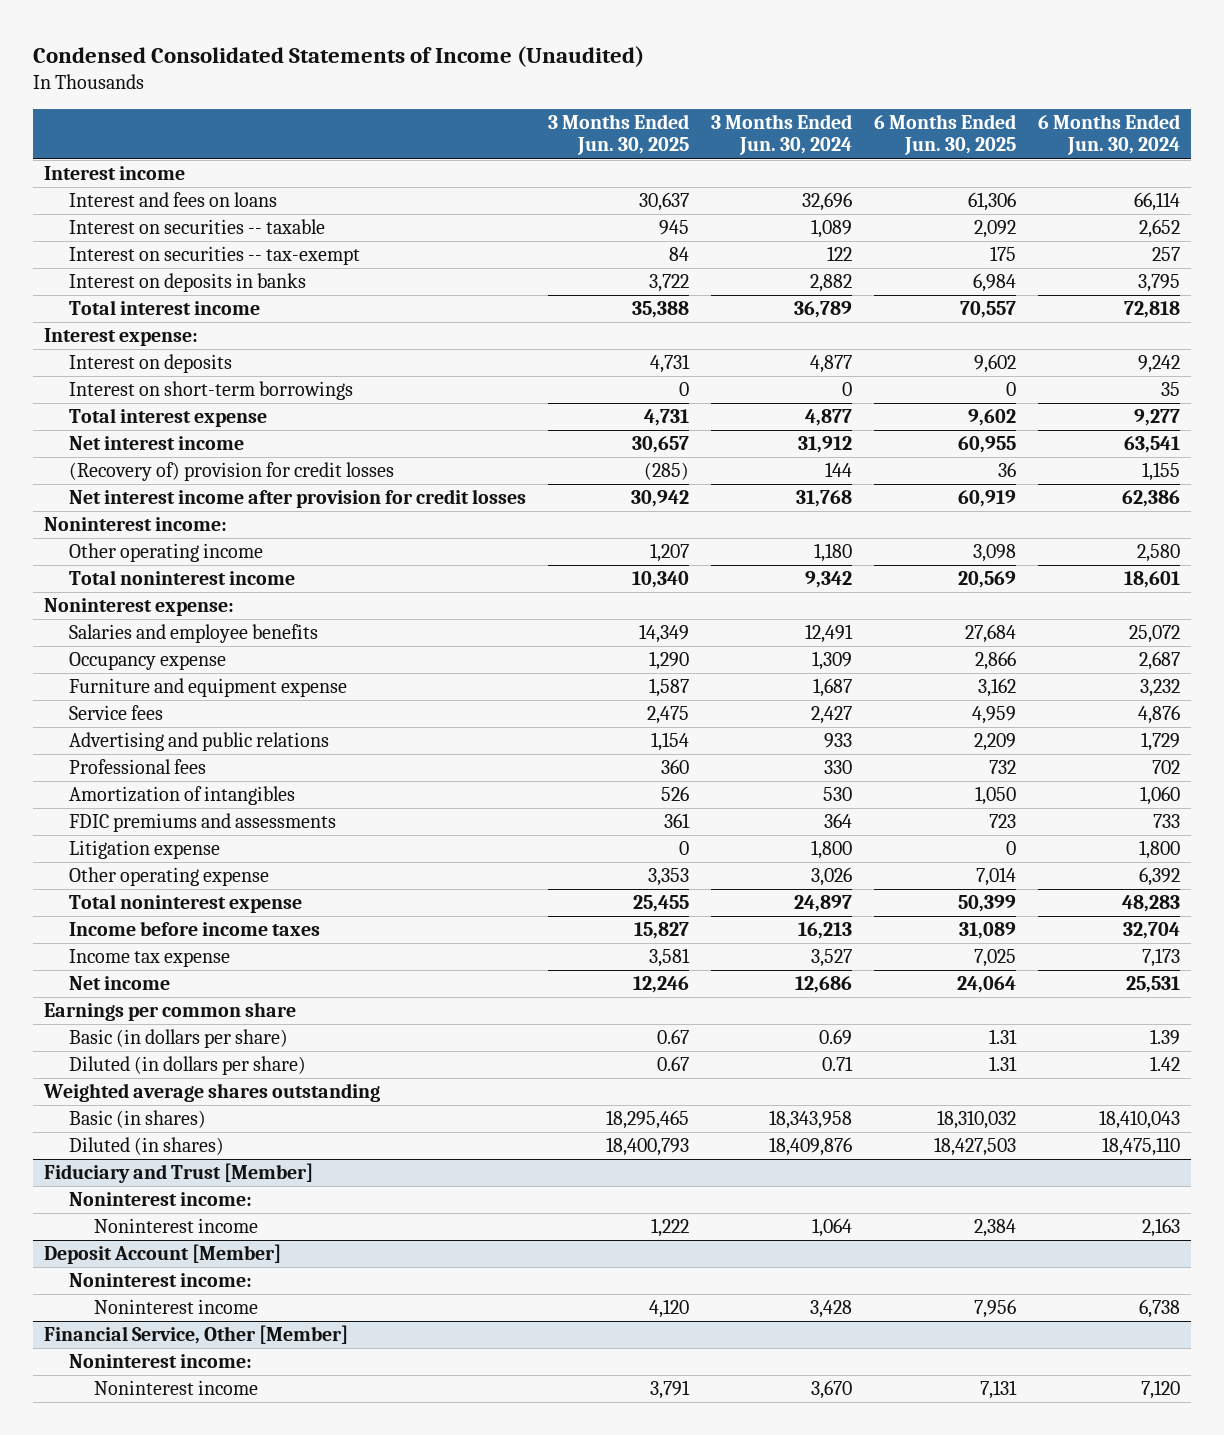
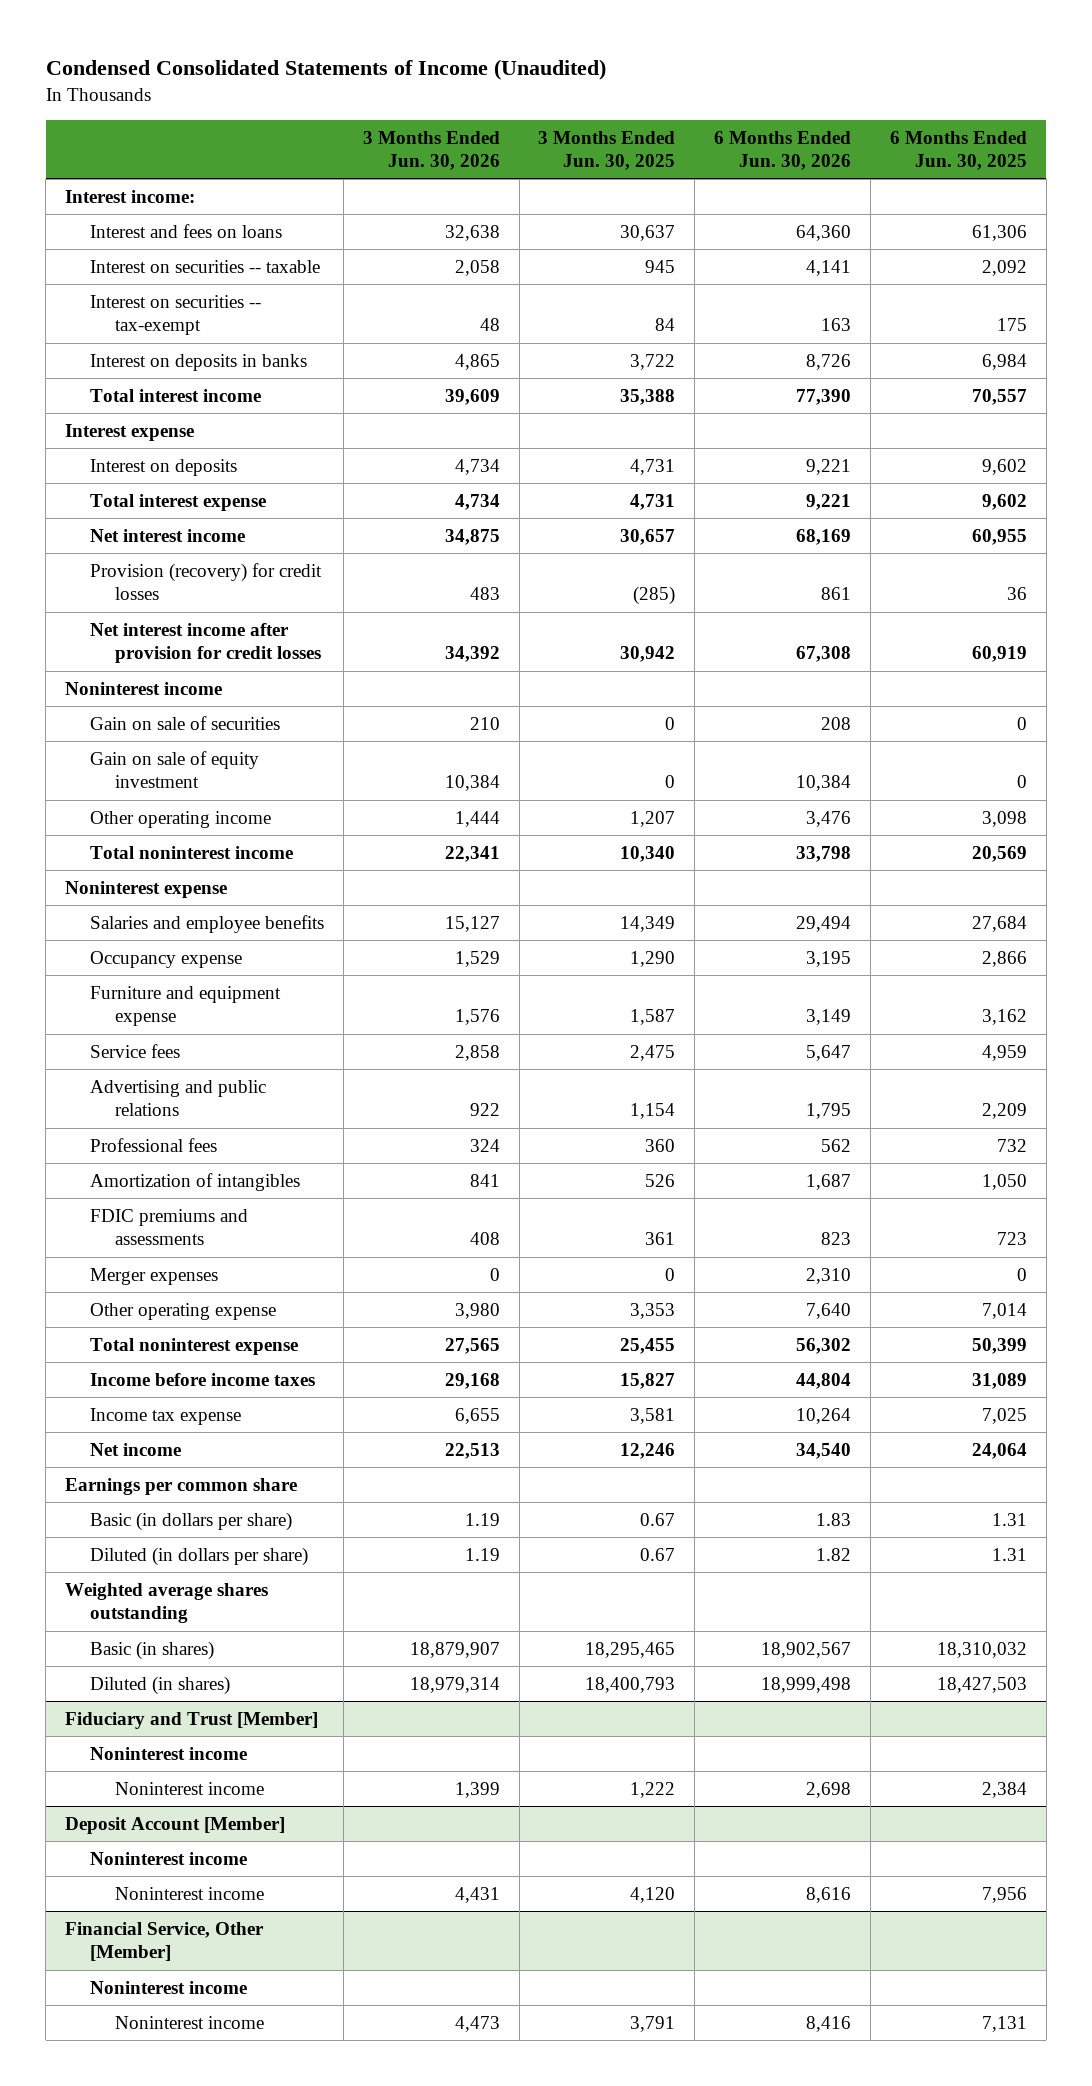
- | 3 Months Ended Jun. 30, 2025 | 3 Months Ended Jun. 30, 2024 | 6 Months Ended Jun. 30, 2025 | 6 Months Ended Jun. 30, 2024
+ | 3 Months Ended Jun. 30, 2026 | 3 Months Ended Jun. 30, 2025 | 6 Months Ended Jun. 30, 2026 | 6 Months Ended Jun. 30, 2025
- Interest income
+ Interest income:
- Interest expense:
+ Interest expense
- Interest on short-term borrowings | 0 | 0 | 0 | 35
- (Recovery of) provision for credit losses | (285) | 144 | 36 | 1,155
+ Provision (recovery) for credit losses | 483 | (285) | 861 | 36
- Noninterest income:
+ Noninterest income
+ Gain on sale of securities | 210 | 0 | 208 | 0
+ Gain on sale of equity investment | 10,384 | 0 | 10,384 | 0
- Noninterest expense:
+ Noninterest expense
- Litigation expense | 0 | 1,800 | 0 | 1,800
+ Merger expenses | 0 | 0 | 2,310 | 0
@ Fiduciary and Trust [Member]
- Noninterest income:
+ Noninterest income
@ Deposit Account [Member]
- Noninterest income:
+ Noninterest income
@ Financial Service, Other [Member]
- Noninterest income:
+ Noninterest income

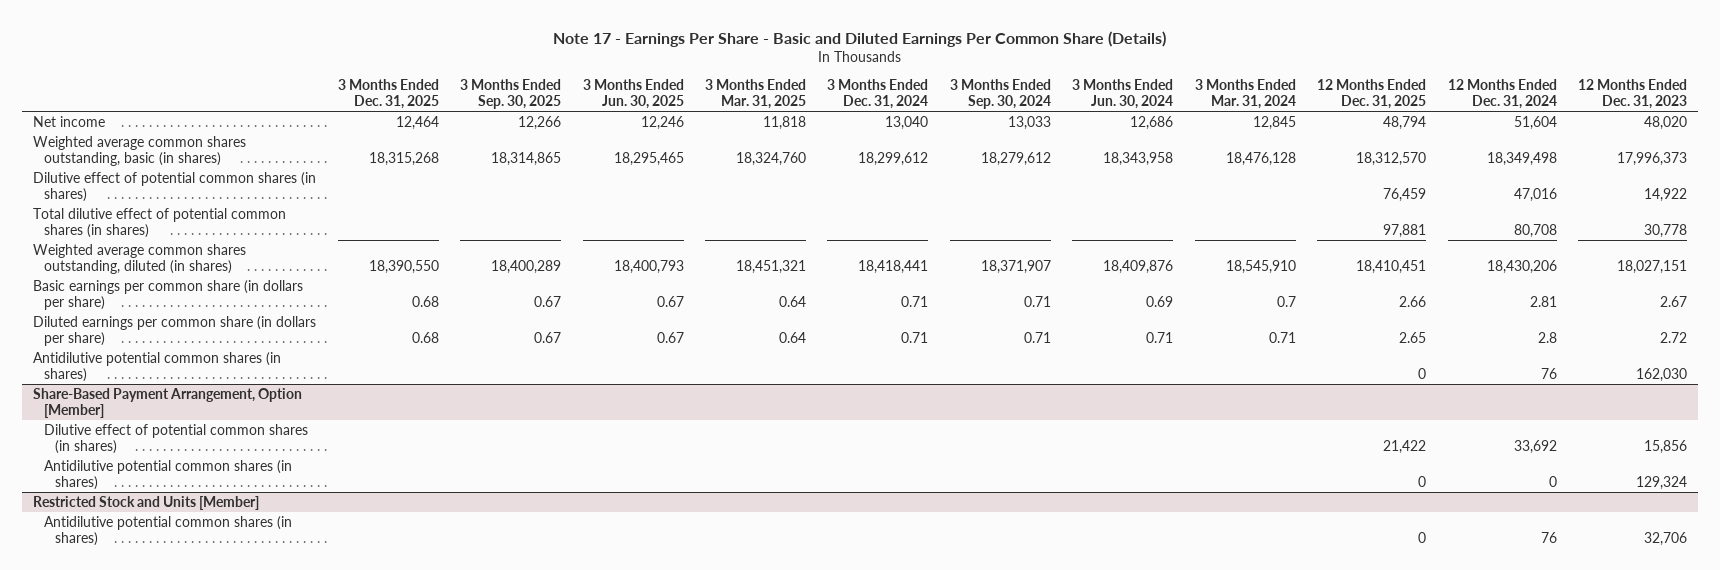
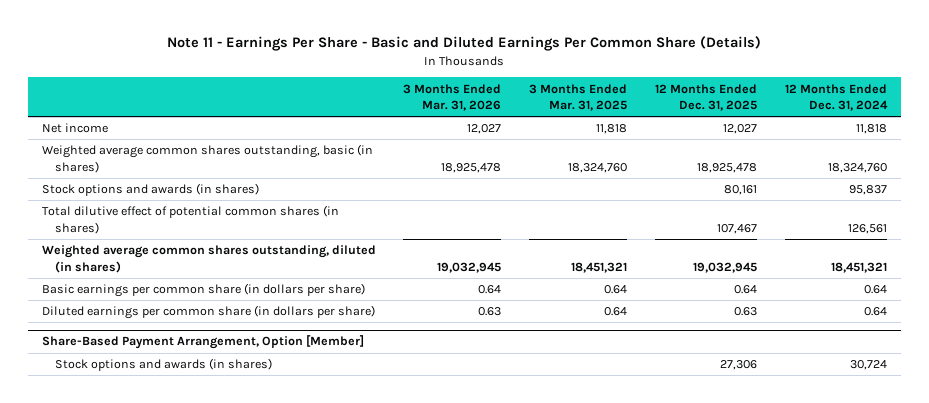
- Note 17 - Earnings Per Share - Basic and Diluted Earnings Per Common Share (Details)
+ Note 11 - Earnings Per Share - Basic and Diluted Earnings Per Common Share (Details)
- | 3 Months Ended Dec. 31, 2025 | 3 Months Ended Sep. 30, 2025 | 3 Months Ended Jun. 30, 2025 | 3 Months Ended Mar. 31, 2025 | 3 Months Ended Dec. 31, 2024 | 3 Months Ended Sep. 30, 2024 | 3 Months Ended Jun. 30, 2024 | 3 Months Ended Mar. 31, 2024 | 12 Months Ended Dec. 31, 2025 | 12 Months Ended Dec. 31, 2024 | 12 Months Ended Dec. 31, 2023
+ | 3 Months Ended Mar. 31, 2026 | 3 Months Ended Mar. 31, 2025 | 12 Months Ended Dec. 31, 2025 | 12 Months Ended Dec. 31, 2024
- Net income | 12,464 | 12,266 | 12,246 | 11,818 | 13,040 | 13,033 | 12,686 | 12,845 | 48,794 | 51,604 | 48,020
- Weighted average common shares outstanding, basic (in shares) | 18,315,268 | 18,314,865 | 18,295,465 | 18,324,760 | 18,299,612 | 18,279,612 | 18,343,958 | 18,476,128 | 18,312,570 | 18,349,498 | 17,996,373
- Dilutive effect of potential common shares (in shares) | | | | | | | | | 76,459 | 47,016 | 14,922
- Total dilutive effect of potential common shares (in shares) | | | | | | | | | 97,881 | 80,708 | 30,778
- Weighted average common shares outstanding, diluted (in shares) | 18,390,550 | 18,400,289 | 18,400,793 | 18,451,321 | 18,418,441 | 18,371,907 | 18,409,876 | 18,545,910 | 18,410,451 | 18,430,206 | 18,027,151
- Basic earnings per common share (in dollars per share) | 0.68 | 0.67 | 0.67 | 0.64 | 0.71 | 0.71 | 0.69 | 0.7 | 2.66 | 2.81 | 2.67
- Diluted earnings per common share (in dollars per share) | 0.68 | 0.67 | 0.67 | 0.64 | 0.71 | 0.71 | 0.71 | 0.71 | 2.65 | 2.8 | 2.72
- Antidilutive potential common shares (in shares) | | | | | | | | | 0 | 76 | 162,030
+ Net income | 12,027 | 11,818 | 12,027 | 11,818
+ Weighted average common shares outstanding, basic (in shares) | 18,925,478 | 18,324,760 | 18,925,478 | 18,324,760
+ Stock options and awards (in shares) | | | 80,161 | 95,837
+ Total dilutive effect of potential common shares (in shares) | | | 107,467 | 126,561
+ Weighted average common shares outstanding, diluted (in shares) | 19,032,945 | 18,451,321 | 19,032,945 | 18,451,321
+ Basic earnings per common share (in dollars per share) | 0.64 | 0.64 | 0.64 | 0.64
+ Diluted earnings per common share (in dollars per share) | 0.63 | 0.64 | 0.63 | 0.64
@ Share-Based Payment Arrangement, Option [Member]
- Dilutive effect of potential common shares (in shares) | | | | | | | | | 21,422 | 33,692 | 15,856
- Antidilutive potential common shares (in shares) | | | | | | | | | 0 | 0 | 129,324
- Restricted Stock and Units [Member]
- Antidilutive potential common shares (in shares) | | | | | | | | | 0 | 76 | 32,706
@ Share-Based Payment Arrangement, Option [Member]
+ Stock options and awards (in shares) | | | 27,306 | 30,724

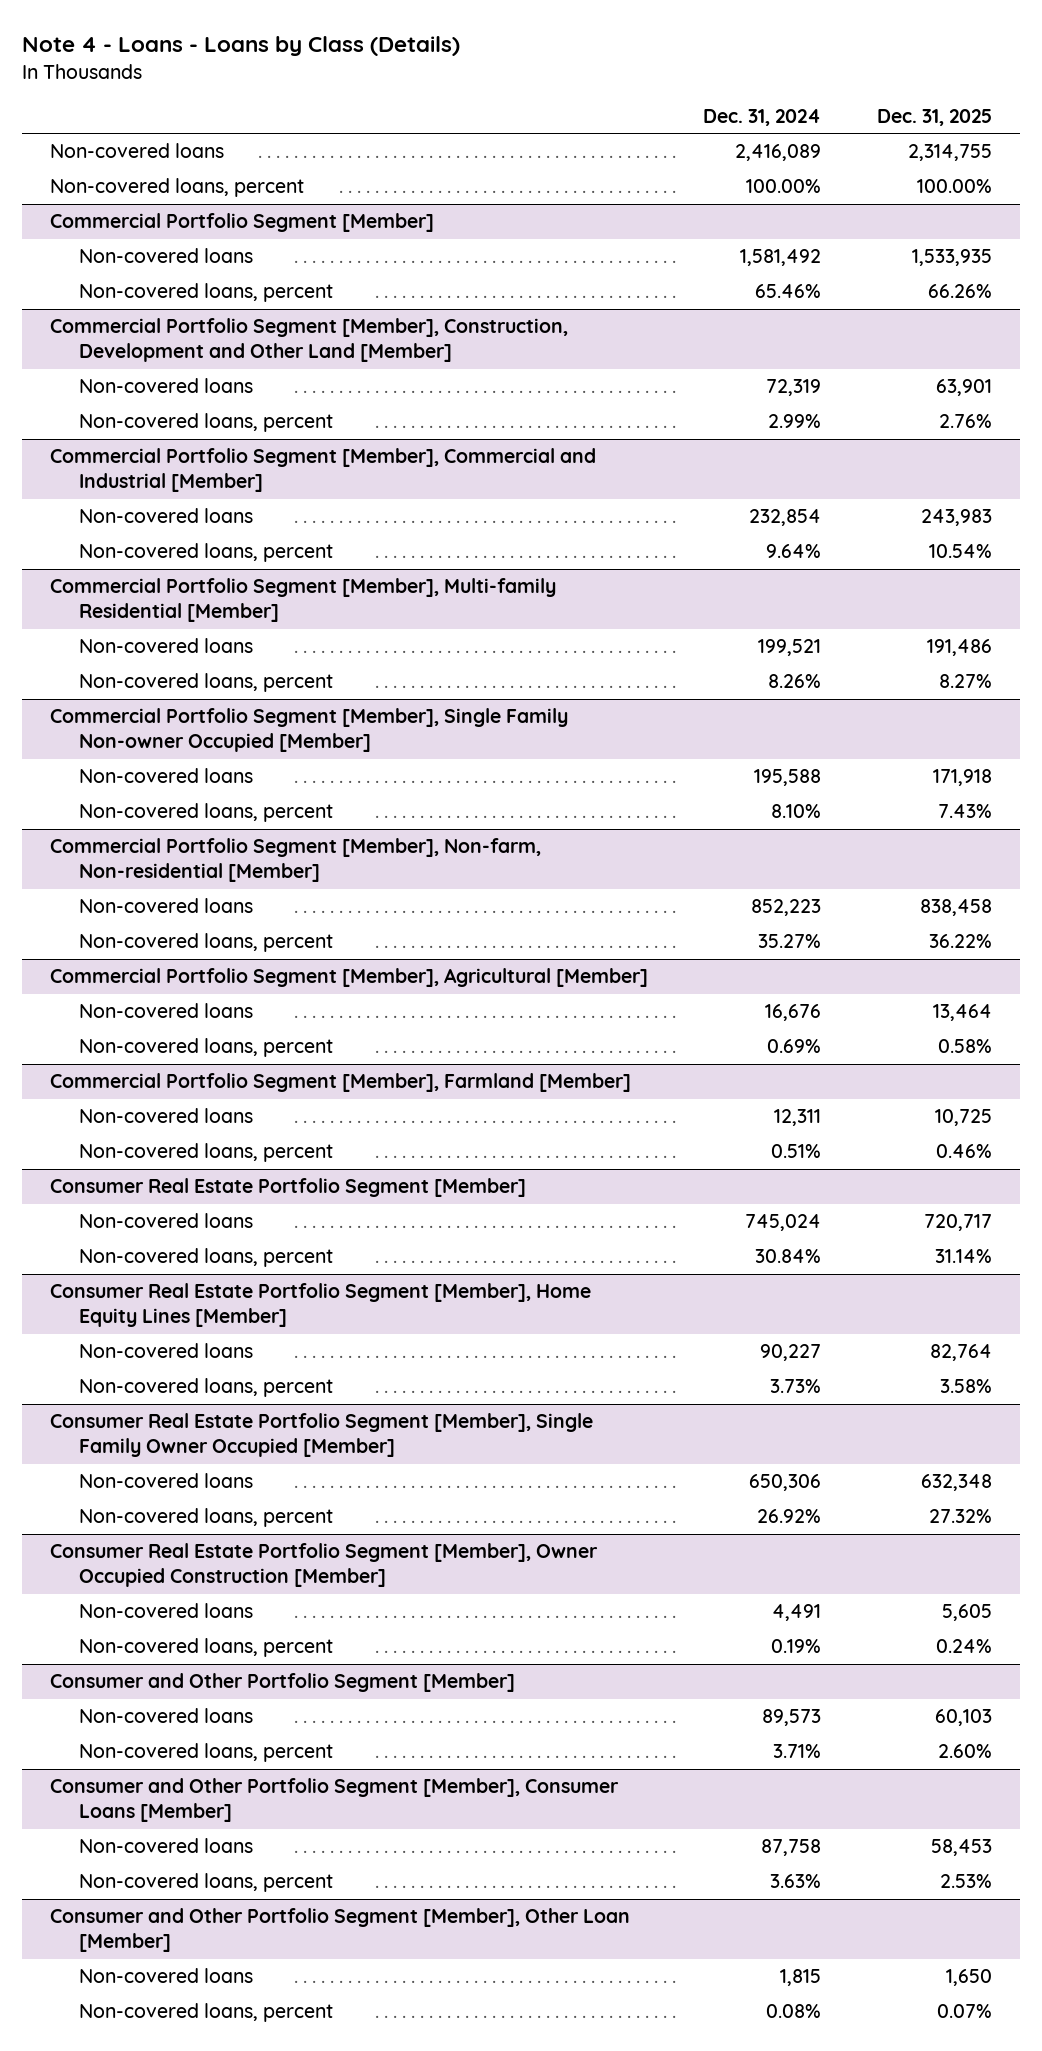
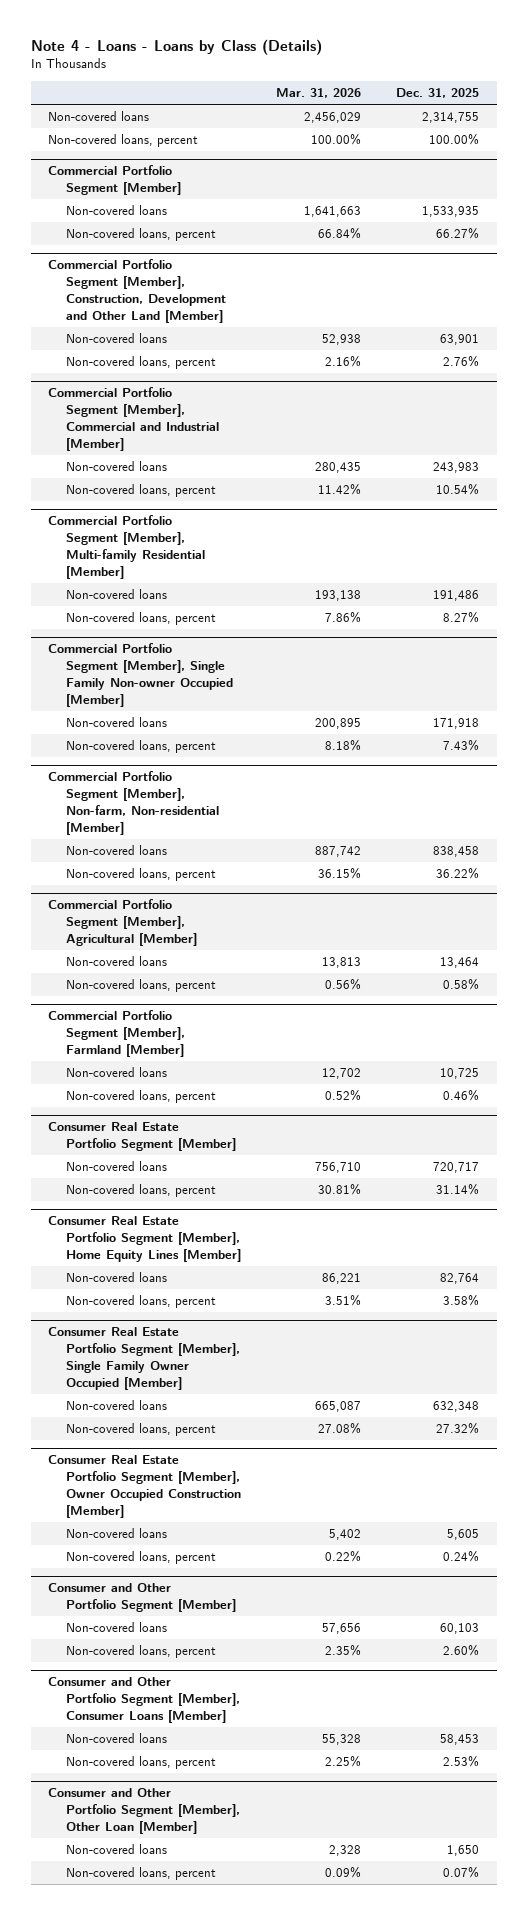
- | Dec. 31, 2024 | Dec. 31, 2025
+ | Mar. 31, 2026 | Dec. 31, 2025
@ Commercial Portfolio Segment [Member]
- Non-covered loans, percent | 65.46% | 66.26%
+ Non-covered loans, percent | 66.84% | 66.27%

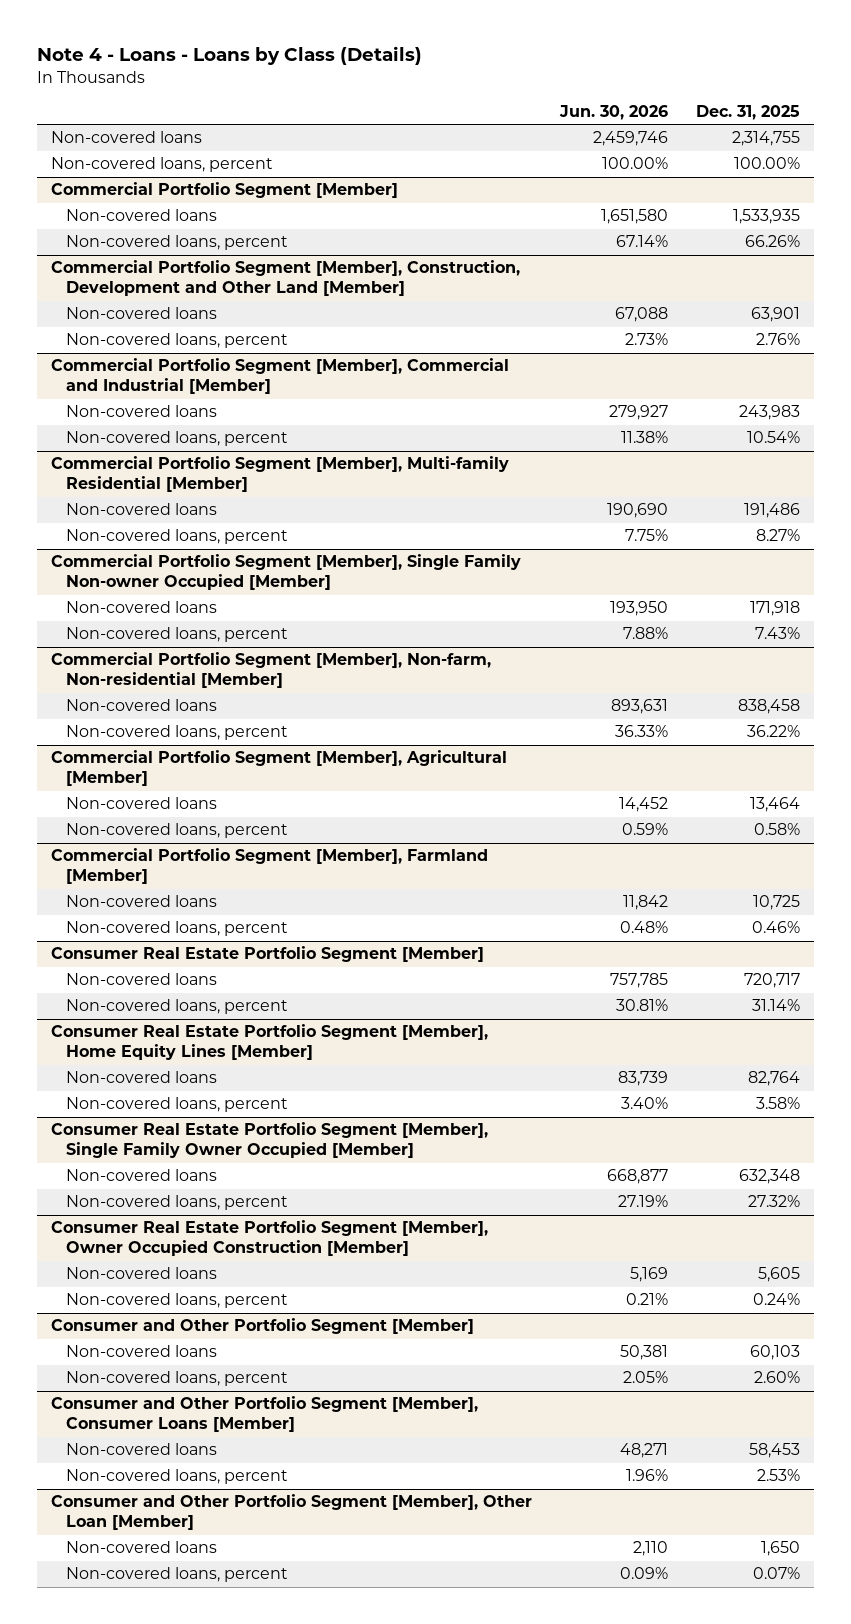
- | Mar. 31, 2026 | Dec. 31, 2025
+ | Jun. 30, 2026 | Dec. 31, 2025
@ Commercial Portfolio Segment [Member]
- Non-covered loans, percent | 66.84% | 66.27%
+ Non-covered loans, percent | 67.14% | 66.26%

